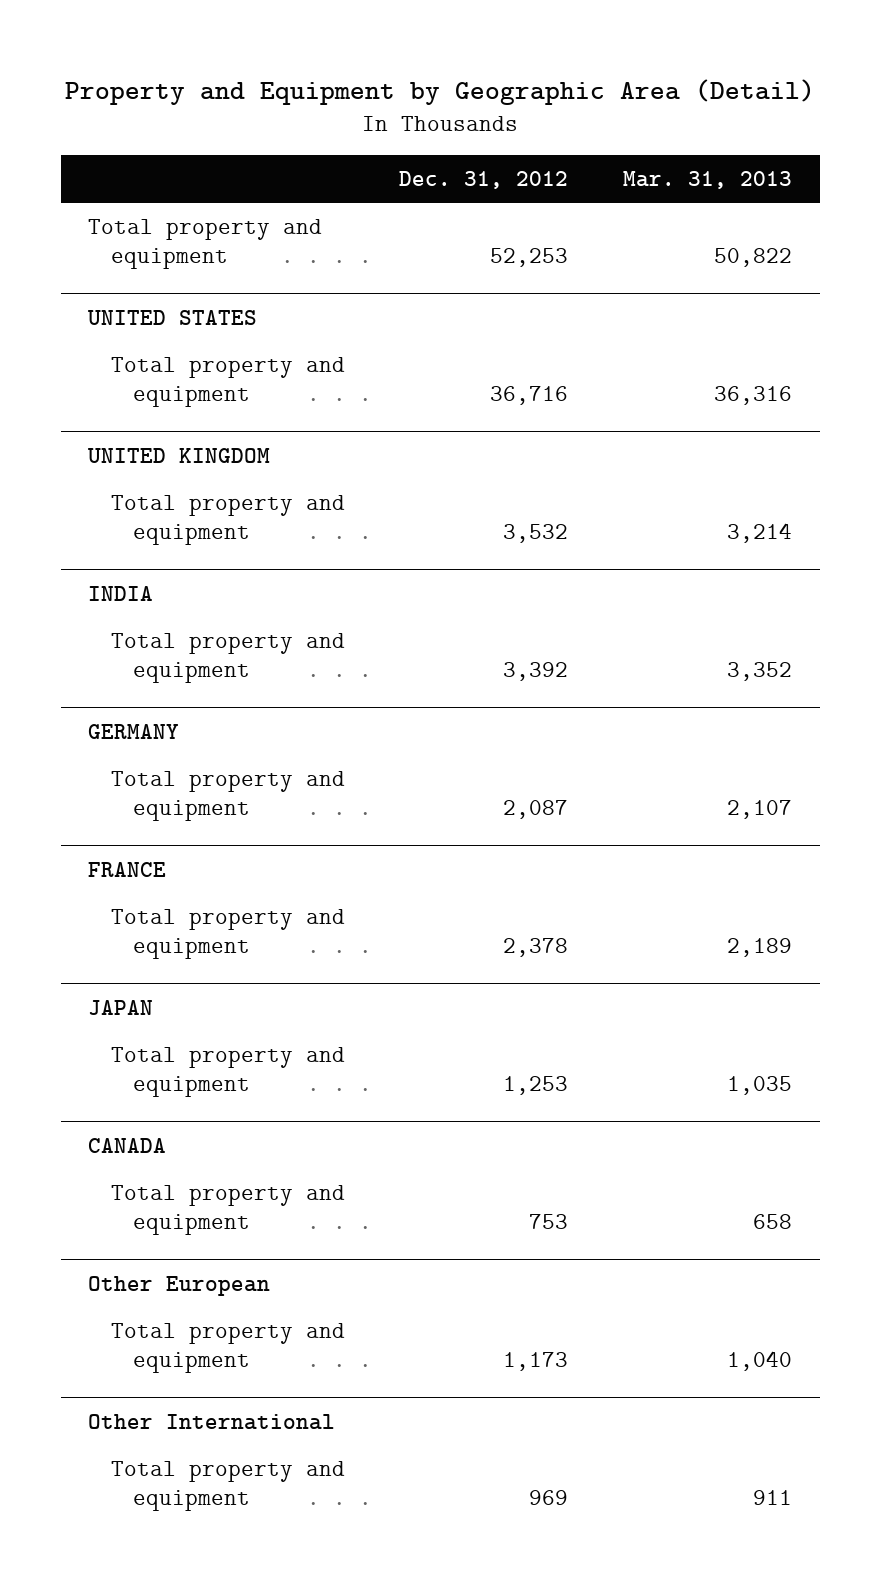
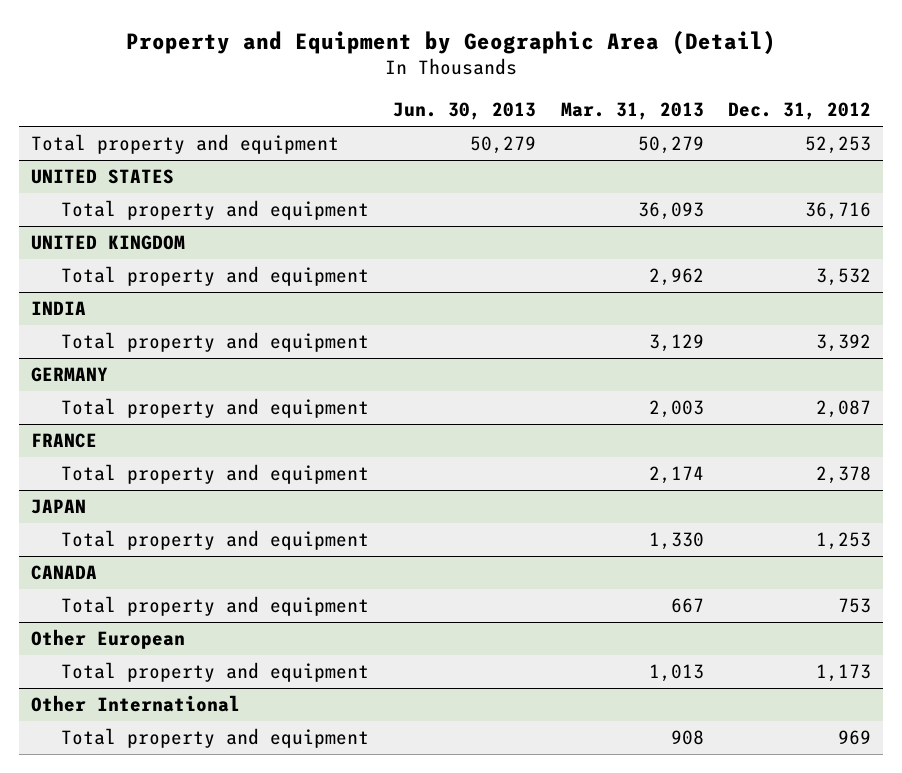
- | Dec. 31, 2012 | Mar. 31, 2013
+ | Jun. 30, 2013 | Mar. 31, 2013 | Dec. 31, 2012
- Total property and equipment | 52,253 | 50,822
+ Total property and equipment | 50,279 | 50,279 | 52,253
@ UNITED STATES
- Total property and equipment | 36,716 | 36,316
+ Total property and equipment | | 36,093 | 36,716
@ UNITED KINGDOM
- Total property and equipment | 3,532 | 3,214
+ Total property and equipment | | 2,962 | 3,532
@ INDIA
- Total property and equipment | 3,392 | 3,352
+ Total property and equipment | | 3,129 | 3,392
@ GERMANY
- Total property and equipment | 2,087 | 2,107
+ Total property and equipment | | 2,003 | 2,087
@ FRANCE
- Total property and equipment | 2,378 | 2,189
+ Total property and equipment | | 2,174 | 2,378
@ JAPAN
- Total property and equipment | 1,253 | 1,035
+ Total property and equipment | | 1,330 | 1,253
@ CANADA
- Total property and equipment | 753 | 658
+ Total property and equipment | | 667 | 753
@ Other European
- Total property and equipment | 1,173 | 1,040
+ Total property and equipment | | 1,013 | 1,173
@ Other International
- Total property and equipment | 969 | 911
+ Total property and equipment | | 908 | 969

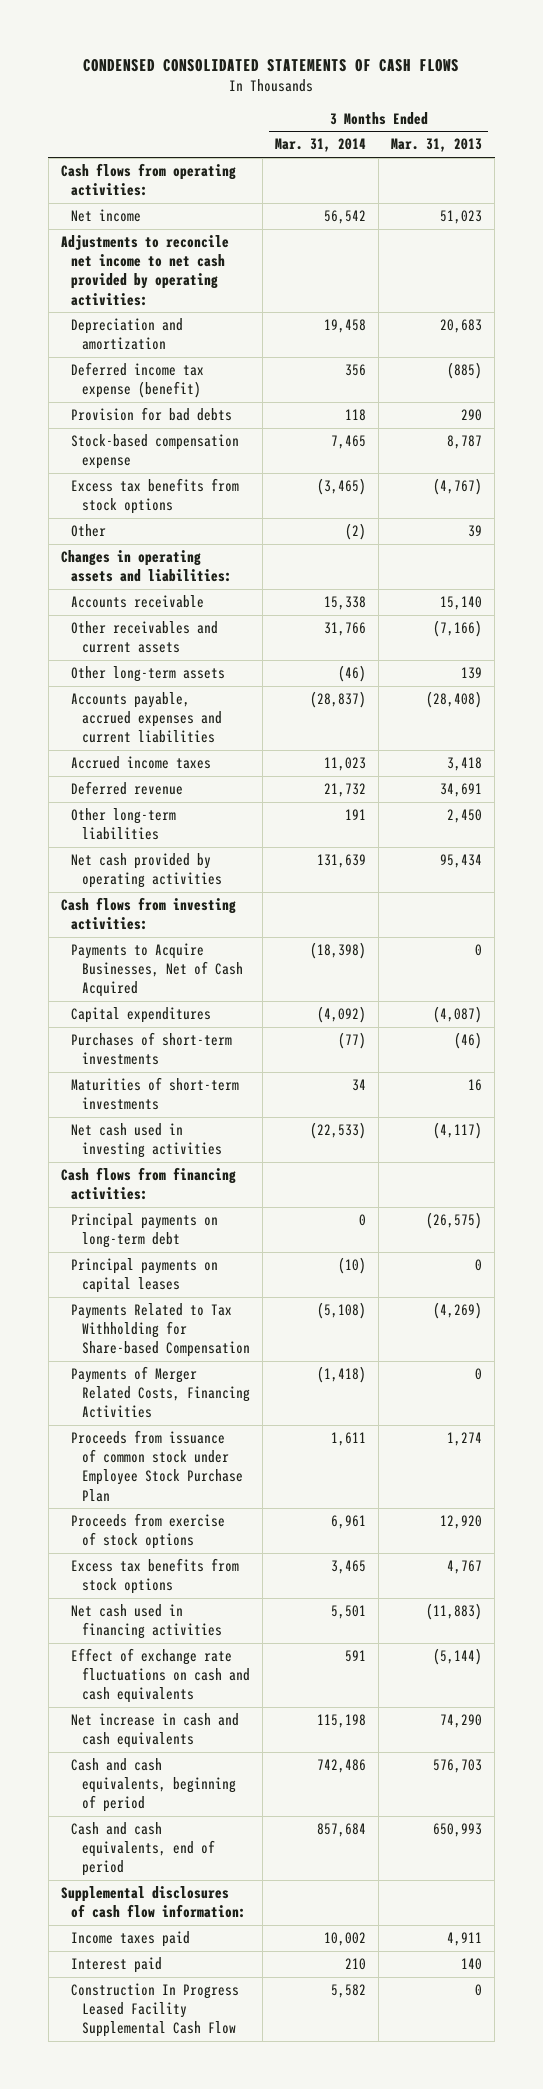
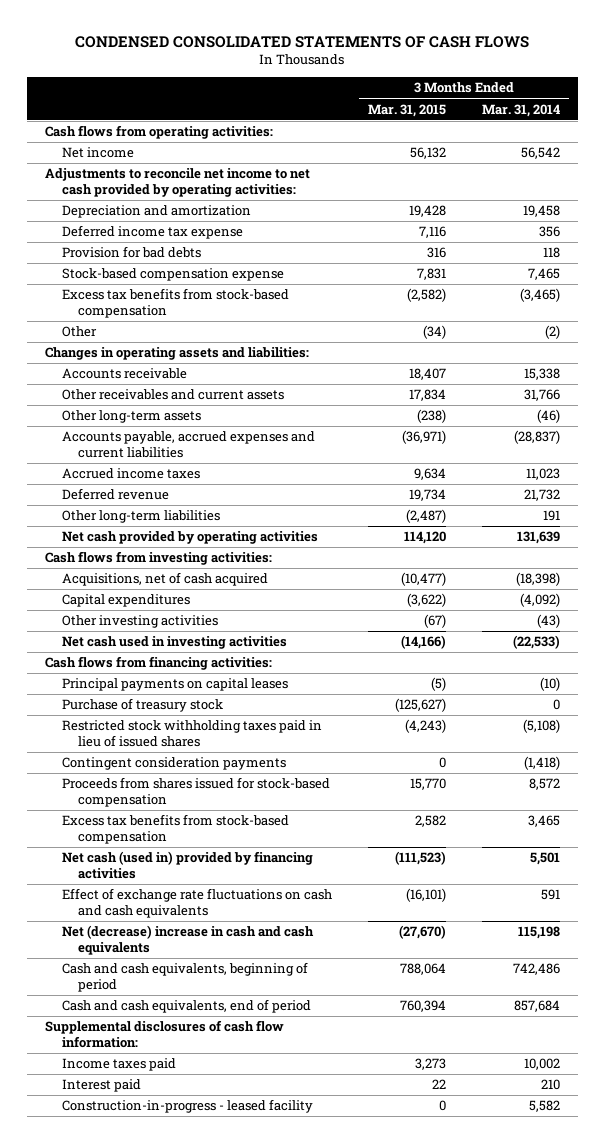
- | 3 Months Ended Mar. 31, 2014 | 3 Months Ended Mar. 31, 2013
+ | 3 Months Ended Mar. 31, 2015 | 3 Months Ended Mar. 31, 2014
- Deferred income tax expense (benefit) | 356 | (885)
+ Deferred income tax expense | 7,116 | 356
- Excess tax benefits from stock options | (3,465) | (4,767)
+ Excess tax benefits from stock-based compensation | (2,582) | (3,465)
- Payments to Acquire Businesses, Net of Cash Acquired | (18,398) | 0
+ Acquisitions, net of cash acquired | (10,477) | (18,398)
- Purchases of short-term investments | (77) | (46)
- Maturities of short-term investments | 34 | 16
+ Other investing activities | (67) | (43)
- Principal payments on long-term debt | 0 | (26,575)
- Payments Related to Tax Withholding for Share-based Compensation | (5,108) | (4,269)
- Payments of Merger Related Costs, Financing Activities | (1,418) | 0
- Proceeds from issuance of common stock under Employee Stock Purchase Plan | 1,611 | 1,274
- Proceeds from exercise of stock options | 6,961 | 12,920
- Excess tax benefits from stock options | 3,465 | 4,767
- Net cash used in financing activities | 5,501 | (11,883)
+ Purchase of treasury stock | (125,627) | 0
+ Restricted stock withholding taxes paid in lieu of issued shares | (4,243) | (5,108)
+ Contingent consideration payments | 0 | (1,418)
+ Proceeds from shares issued for stock-based compensation | 15,770 | 8,572
+ Excess tax benefits from stock-based compensation | 2,582 | 3,465
+ Net cash (used in) provided by financing activities | (111,523) | 5,501
- Net increase in cash and cash equivalents | 115,198 | 74,290
+ Net (decrease) increase in cash and cash equivalents | (27,670) | 115,198
- Construction In Progress Leased Facility Supplemental Cash Flow | 5,582 | 0
+ Construction-in-progress - leased facility | 0 | 5,582

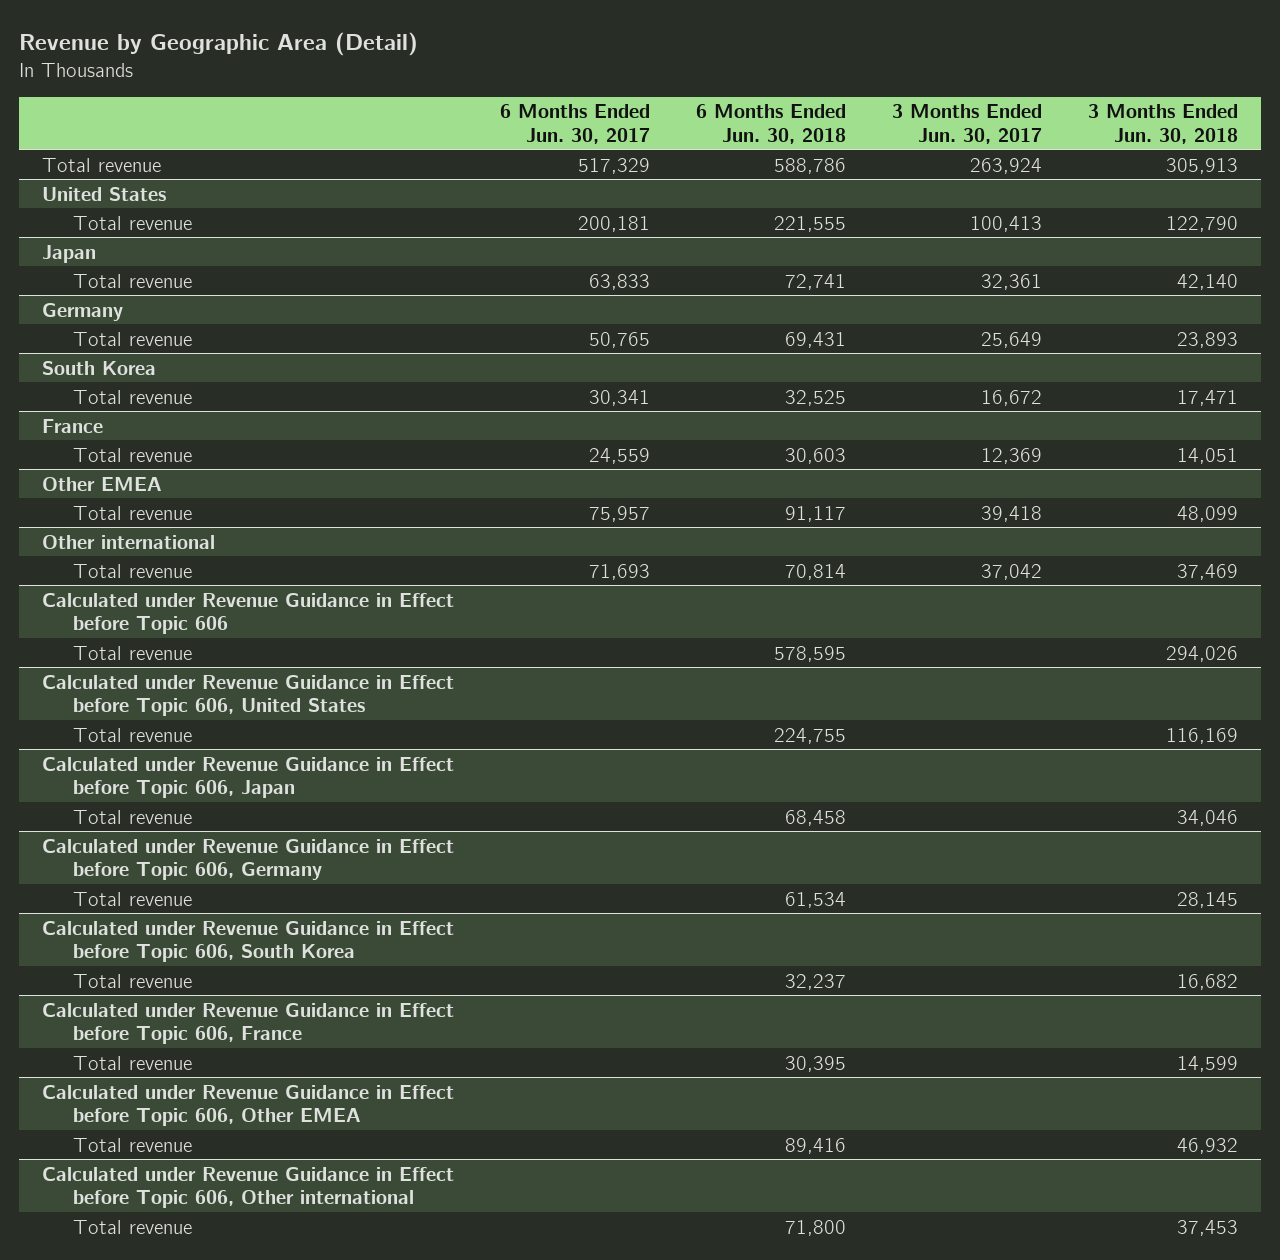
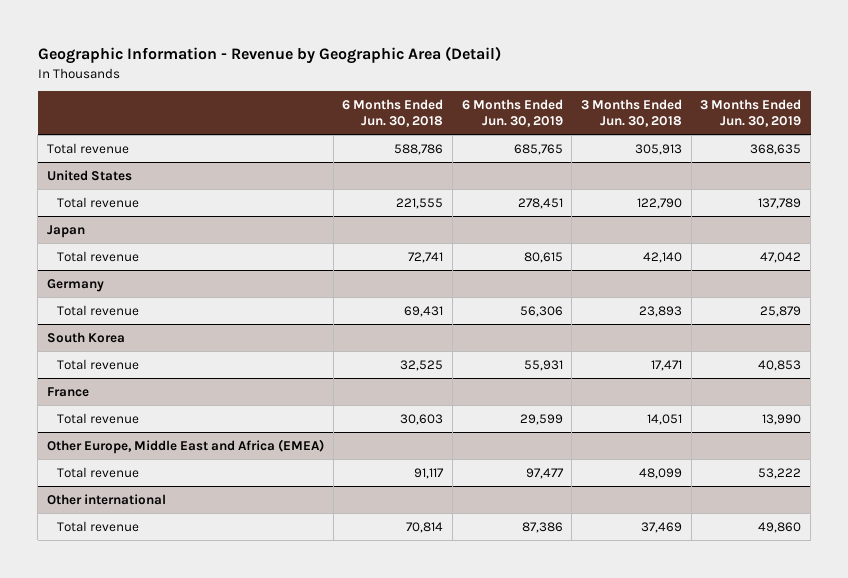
- Revenue by Geographic Area (Detail)
+ Geographic Information - Revenue by Geographic Area (Detail)
- | 6 Months Ended Jun. 30, 2017 | 6 Months Ended Jun. 30, 2018 | 3 Months Ended Jun. 30, 2017 | 3 Months Ended Jun. 30, 2018
+ | 6 Months Ended Jun. 30, 2018 | 6 Months Ended Jun. 30, 2019 | 3 Months Ended Jun. 30, 2018 | 3 Months Ended Jun. 30, 2019
- Other EMEA
+ Other Europe, Middle East and Africa (EMEA)
- Calculated under Revenue Guidance in Effect before Topic 606
- Total revenue | | 578,595 | | 294,026
- Calculated under Revenue Guidance in Effect before Topic 606, United States
- Total revenue | | 224,755 | | 116,169
- Calculated under Revenue Guidance in Effect before Topic 606, Japan
- Total revenue | | 68,458 | | 34,046
- Calculated under Revenue Guidance in Effect before Topic 606, Germany
- Total revenue | | 61,534 | | 28,145
- Calculated under Revenue Guidance in Effect before Topic 606, South Korea
- Total revenue | | 32,237 | | 16,682
- Calculated under Revenue Guidance in Effect before Topic 606, France
- Total revenue | | 30,395 | | 14,599
- Calculated under Revenue Guidance in Effect before Topic 606, Other EMEA
- Total revenue | | 89,416 | | 46,932
- Calculated under Revenue Guidance in Effect before Topic 606, Other international
- Total revenue | | 71,800 | | 37,453

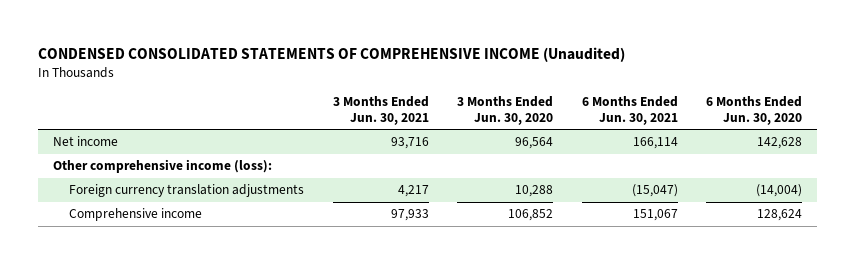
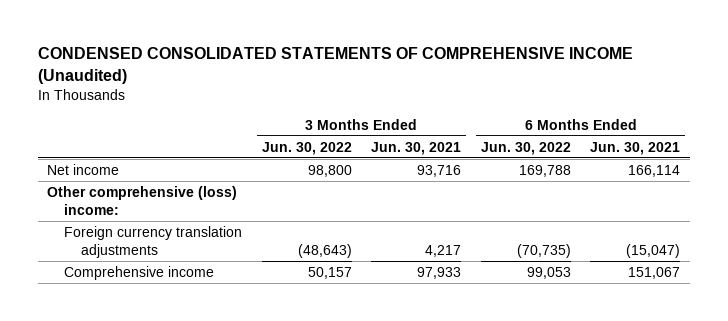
- | 3 Months Ended Jun. 30, 2021 | 3 Months Ended Jun. 30, 2020 | 6 Months Ended Jun. 30, 2021 | 6 Months Ended Jun. 30, 2020
+ | 3 Months Ended Jun. 30, 2022 | 3 Months Ended Jun. 30, 2021 | 6 Months Ended Jun. 30, 2022 | 6 Months Ended Jun. 30, 2021
- Other comprehensive income (loss):
+ Other comprehensive (loss) income:

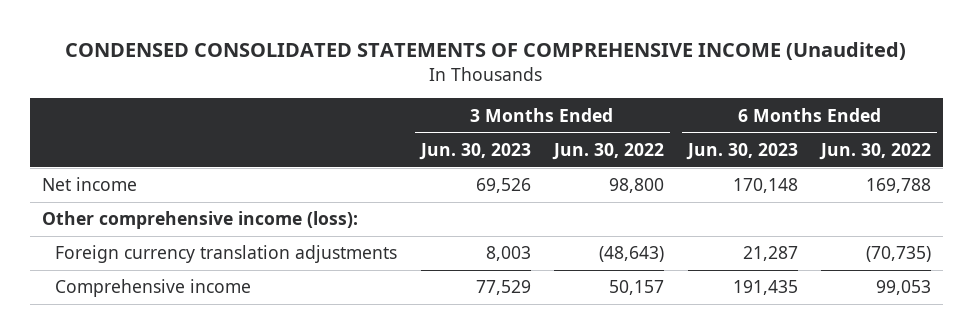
- | 3 Months Ended Jun. 30, 2022 | 3 Months Ended Jun. 30, 2021 | 6 Months Ended Jun. 30, 2022 | 6 Months Ended Jun. 30, 2021
+ | 3 Months Ended Jun. 30, 2023 | 3 Months Ended Jun. 30, 2022 | 6 Months Ended Jun. 30, 2023 | 6 Months Ended Jun. 30, 2022
- Other comprehensive (loss) income:
+ Other comprehensive income (loss):

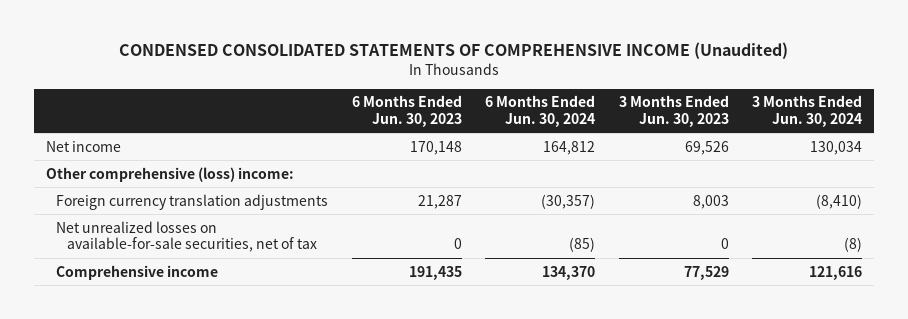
- | 3 Months Ended Jun. 30, 2023 | 3 Months Ended Jun. 30, 2022 | 6 Months Ended Jun. 30, 2023 | 6 Months Ended Jun. 30, 2022
+ | 6 Months Ended Jun. 30, 2023 | 6 Months Ended Jun. 30, 2024 | 3 Months Ended Jun. 30, 2023 | 3 Months Ended Jun. 30, 2024
- Other comprehensive income (loss):
+ Other comprehensive (loss) income:
+ Net unrealized losses on available-for-sale securities, net of tax | 0 | (85) | 0 | (8)

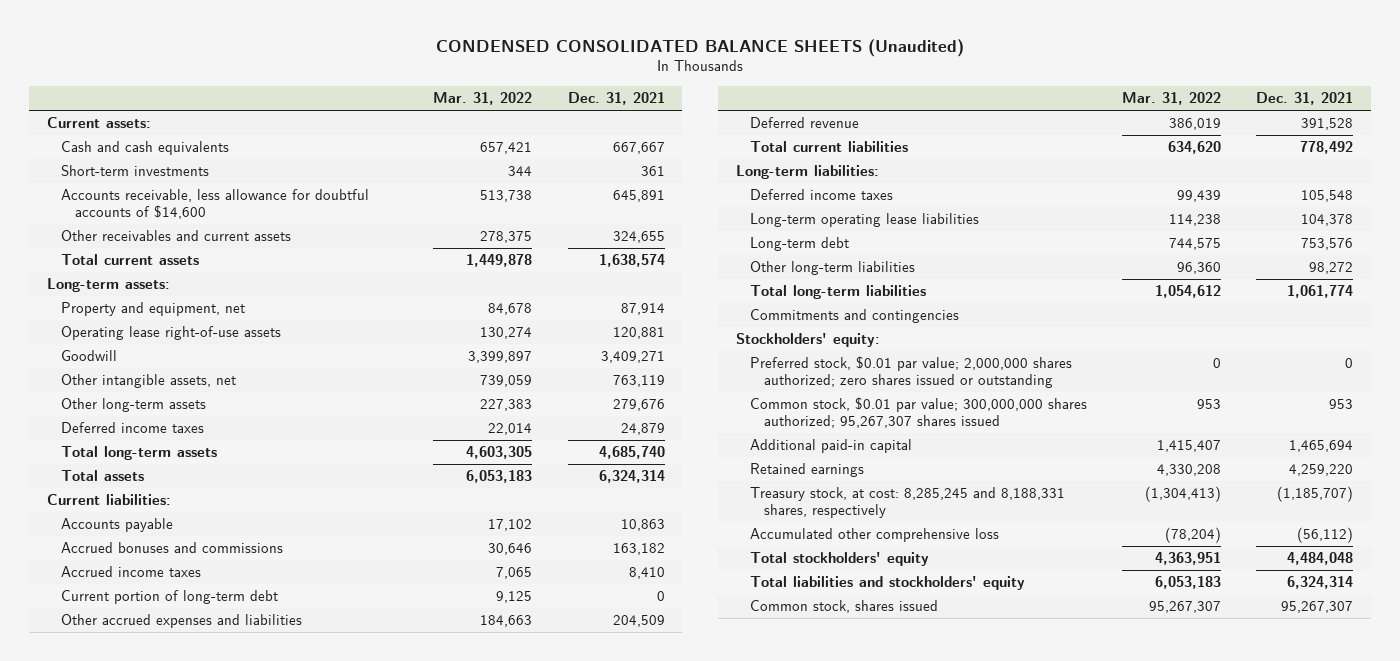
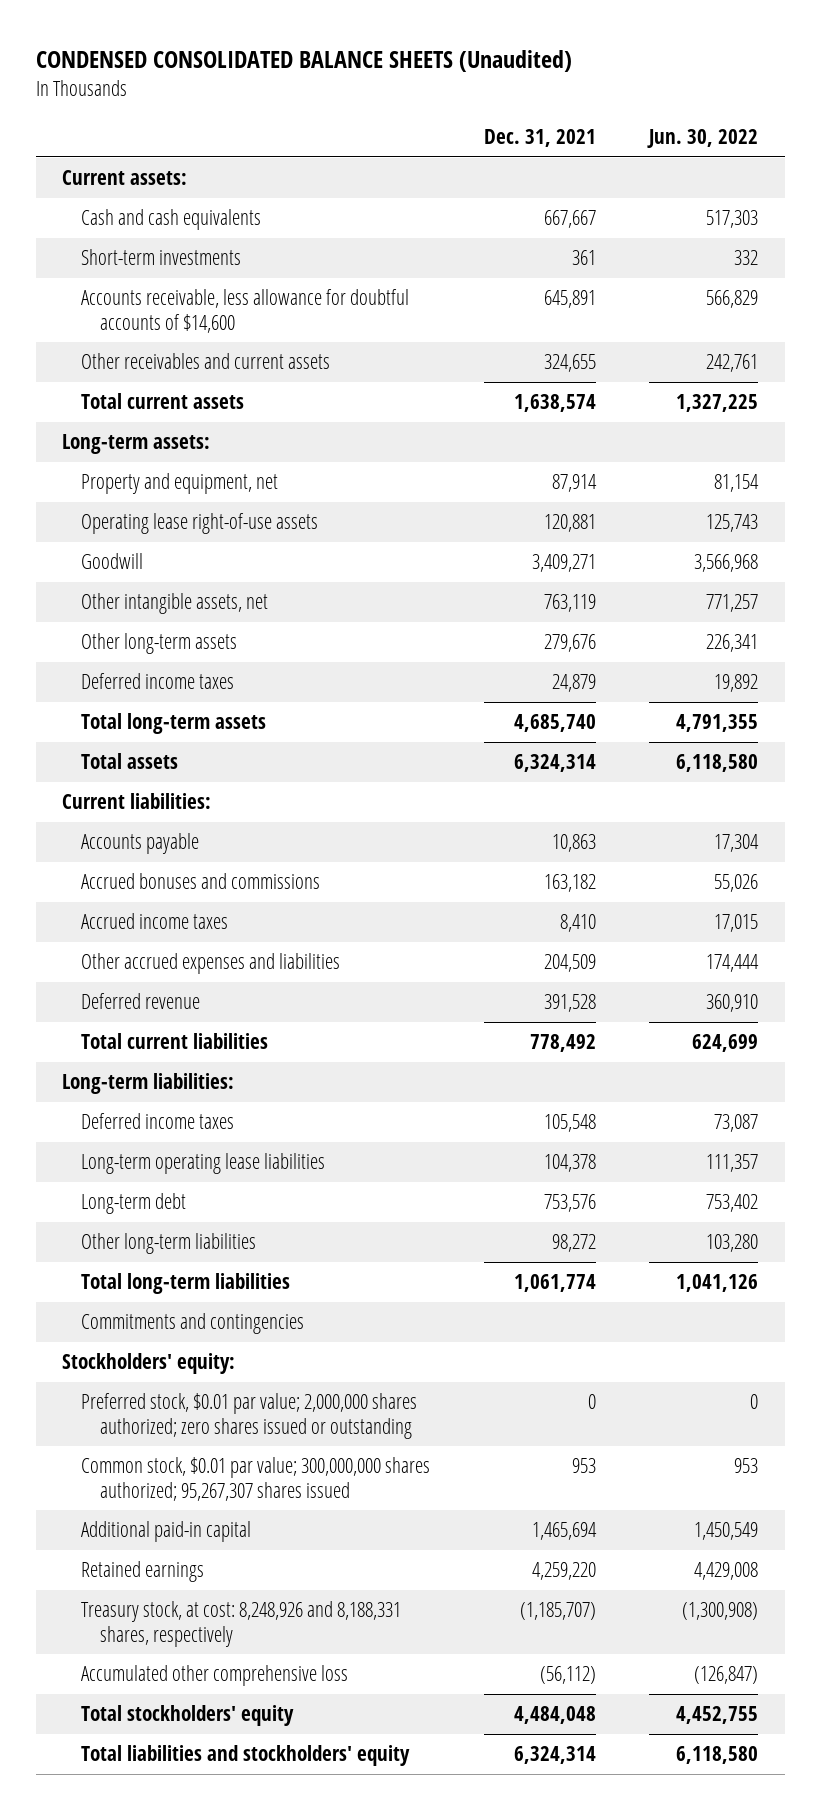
- | Mar. 31, 2022 | Dec. 31, 2021
+ | Dec. 31, 2021 | Jun. 30, 2022
- Current portion of long-term debt | 9,125 | 0
- Treasury stock, at cost: 8,285,245 and 8,188,331 shares, respectively | (1,304,413) | (1,185,707)
+ Treasury stock, at cost: 8,248,926 and 8,188,331 shares, respectively | (1,185,707) | (1,300,908)
- Common stock, shares issued | 95,267,307 | 95,267,307

